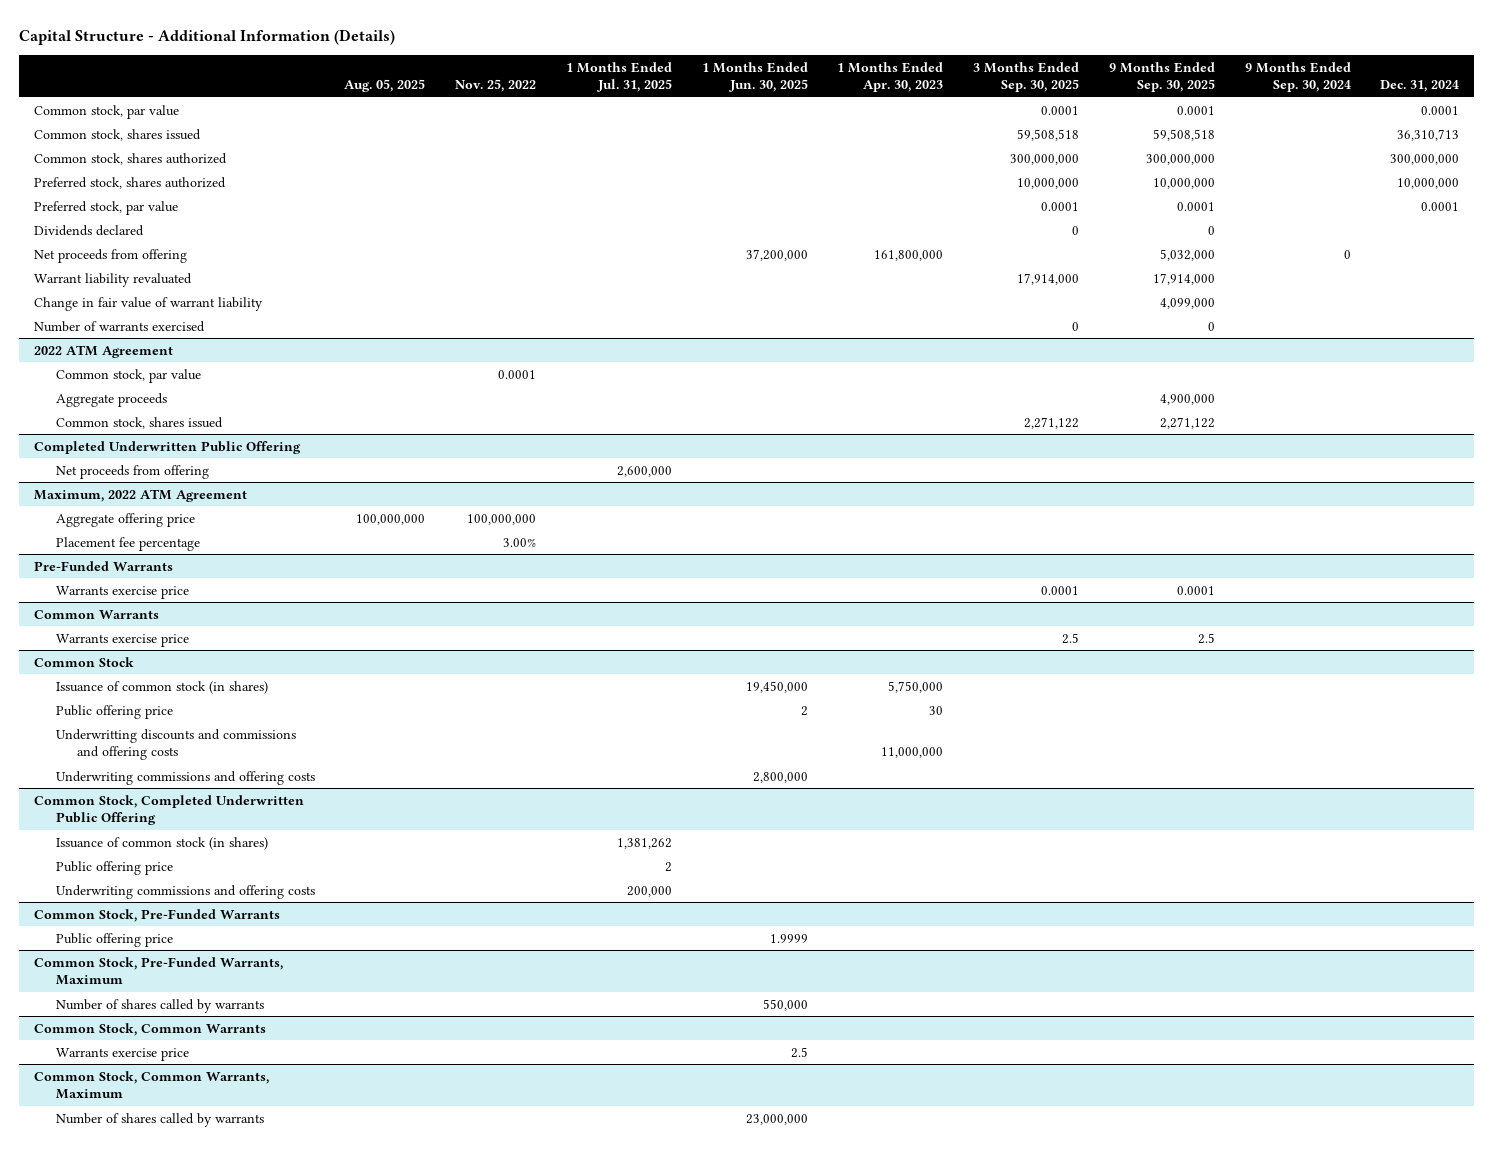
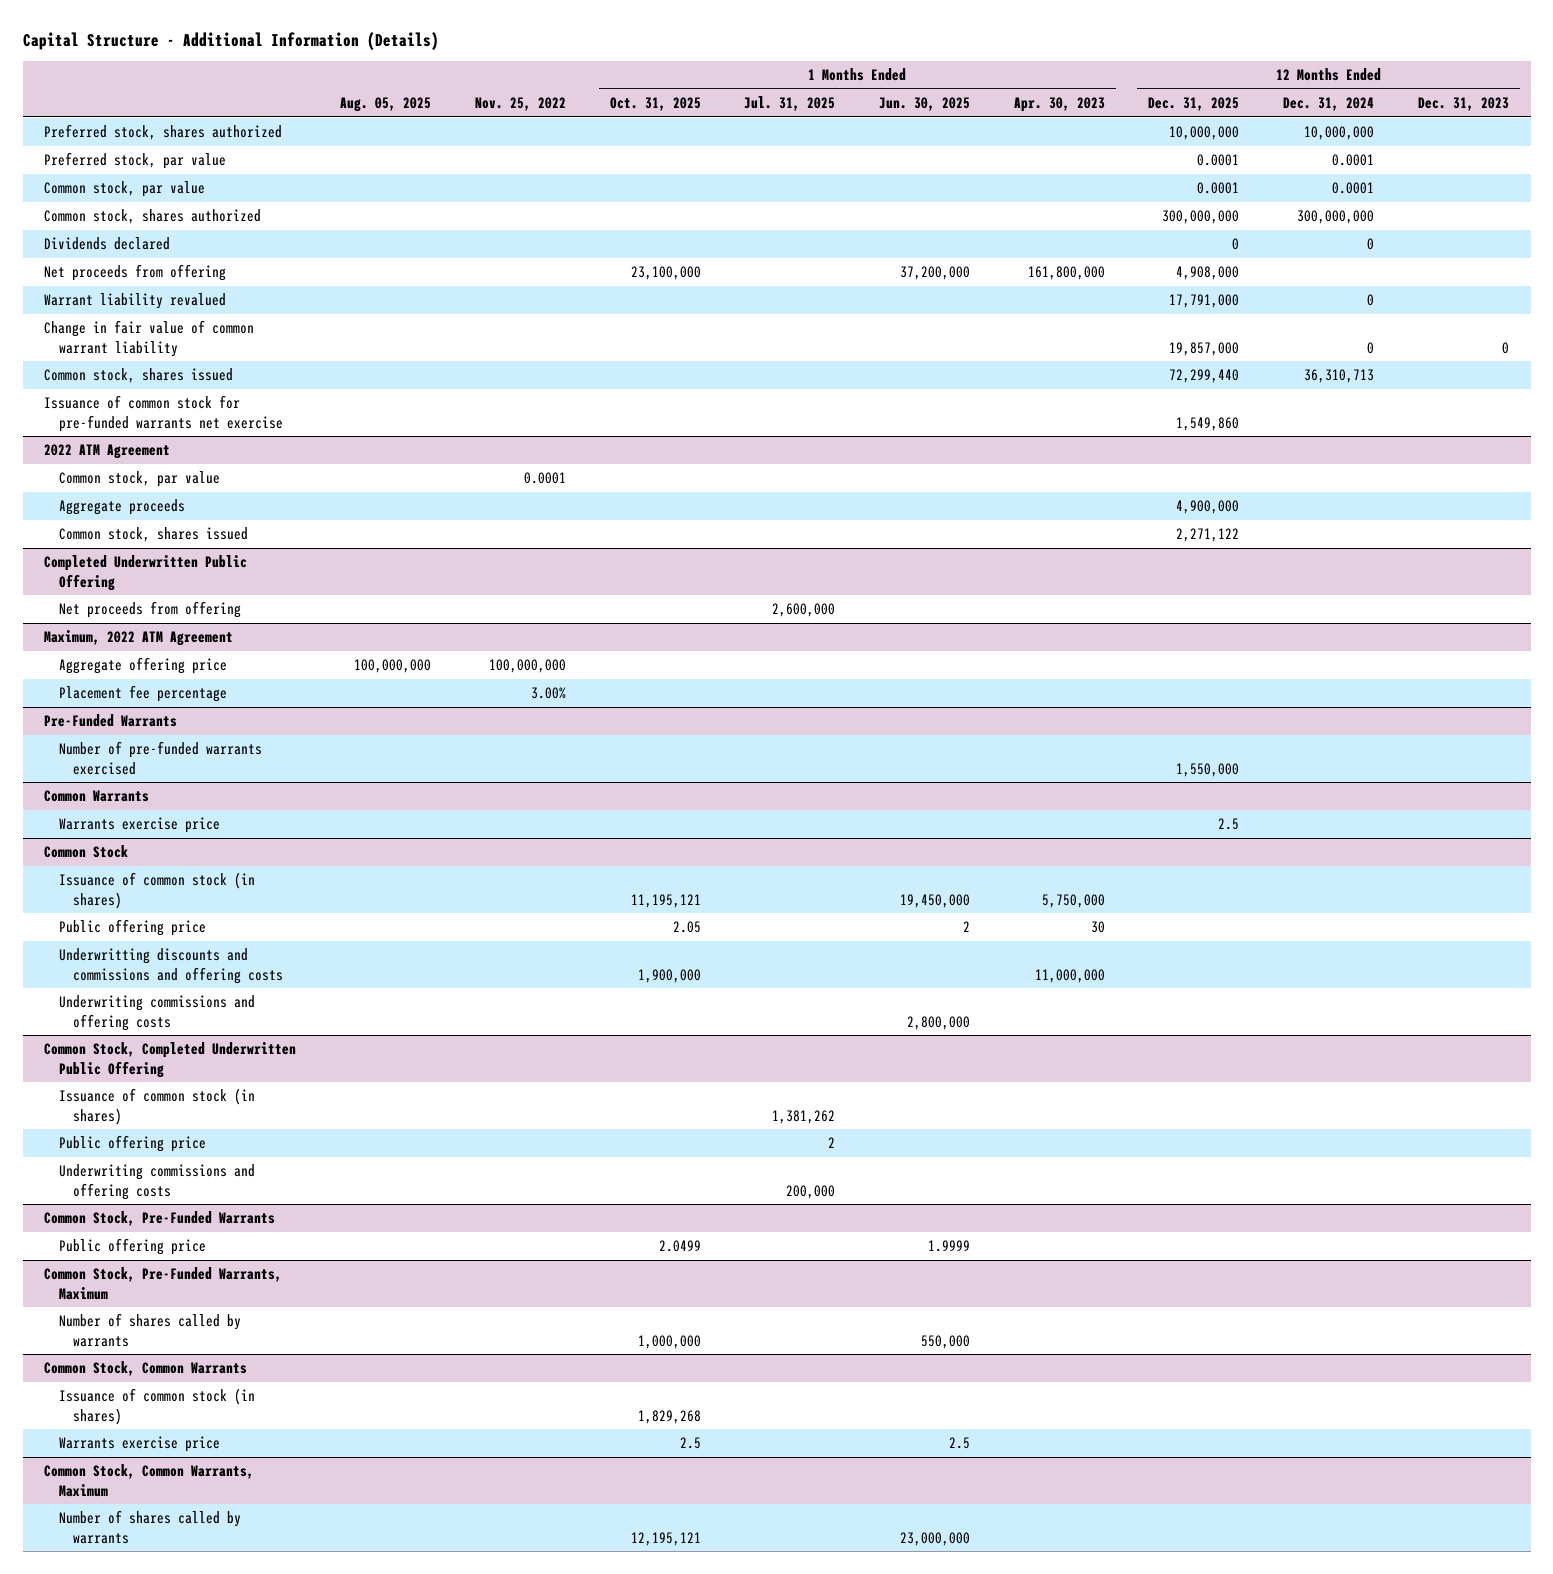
- | Aug. 05, 2025 | Nov. 25, 2022 | 1 Months Ended Jul. 31, 2025 | 1 Months Ended Jun. 30, 2025 | 1 Months Ended Apr. 30, 2023 | 3 Months Ended Sep. 30, 2025 | 9 Months Ended Sep. 30, 2025 | 9 Months Ended Sep. 30, 2024 | Dec. 31, 2024
+ | Aug. 05, 2025 | Nov. 25, 2022 | 1 Months Ended Oct. 31, 2025 | 1 Months Ended Jul. 31, 2025 | 1 Months Ended Jun. 30, 2025 | 1 Months Ended Apr. 30, 2023 | 12 Months Ended Dec. 31, 2025 | 12 Months Ended Dec. 31, 2024 | 12 Months Ended Dec. 31, 2023
moved down: Common stock, par value | | | | | | | 0.0001 | 0.0001 |
moved down: Common stock, shares authorized | | | | | | | 300,000,000 | 300,000,000 |
- Warrant liability revaluated | | | | | | 17,914,000 | 17,914,000 | |
- Change in fair value of warrant liability | | | | | | | 4,099,000 | |
- Number of warrants exercised | | | | | | 0 | 0 | |
+ Warrant liability revalued | | | | | | | 17,791,000 | 0 |
+ Change in fair value of common warrant liability | | | | | | | 19,857,000 | 0 | 0
moved down: Common stock, shares issued | | | | | | | 72,299,440 | 36,310,713 |
+ Issuance of common stock for pre-funded warrants net exercise | | | | | | | 1,549,860 | |
@ Pre-Funded Warrants
- Warrants exercise price | | | | | | 0.0001 | 0.0001 | |
+ Number of pre-funded warrants exercised | | | | | | | 1,550,000 | |
@ Common Stock, Common Warrants
+ Issuance of common stock (in shares) | | | 1,829,268 | | | | | |

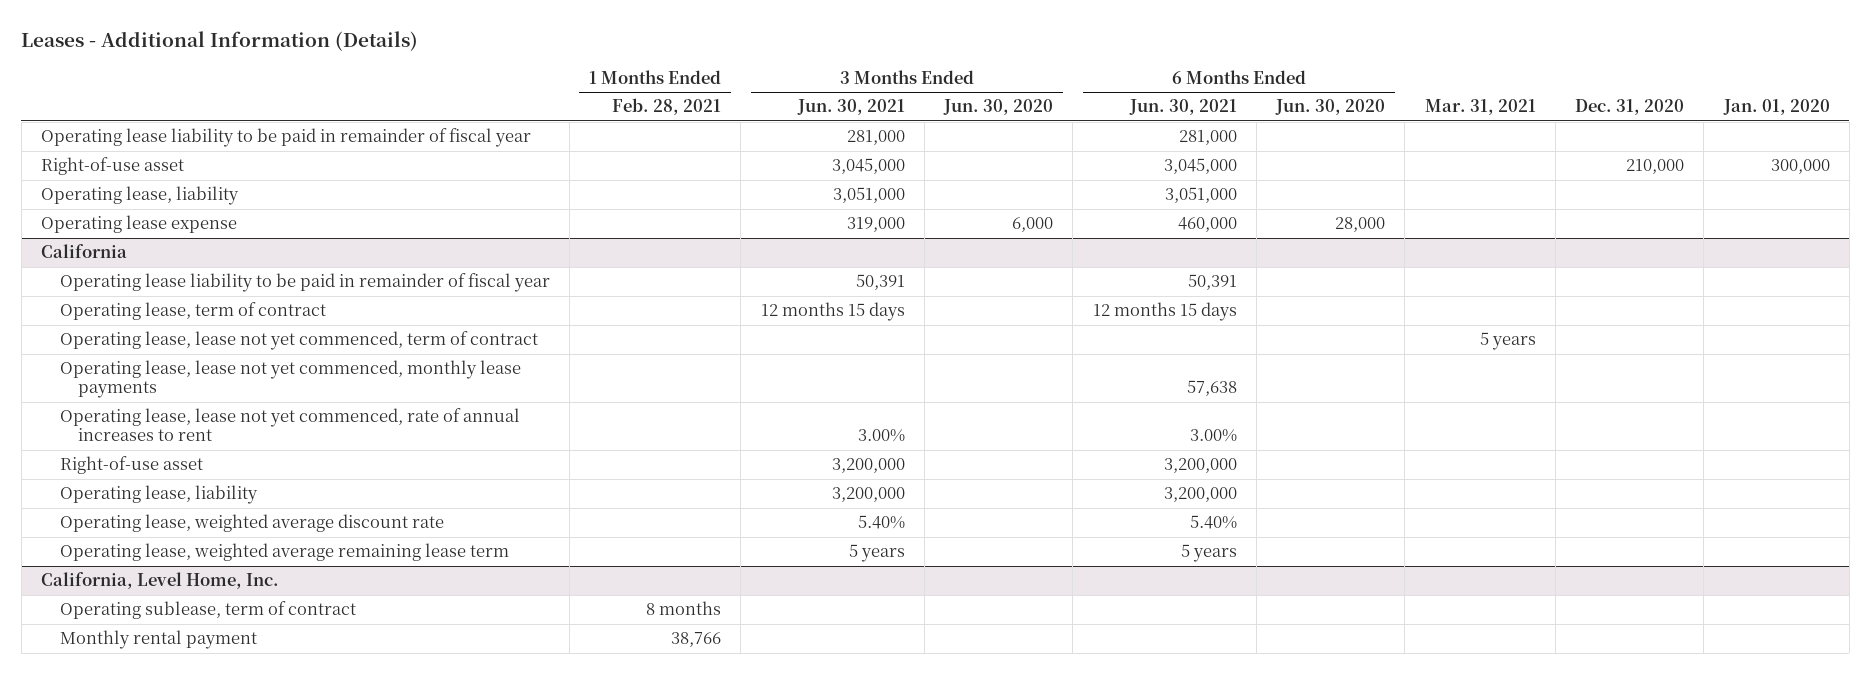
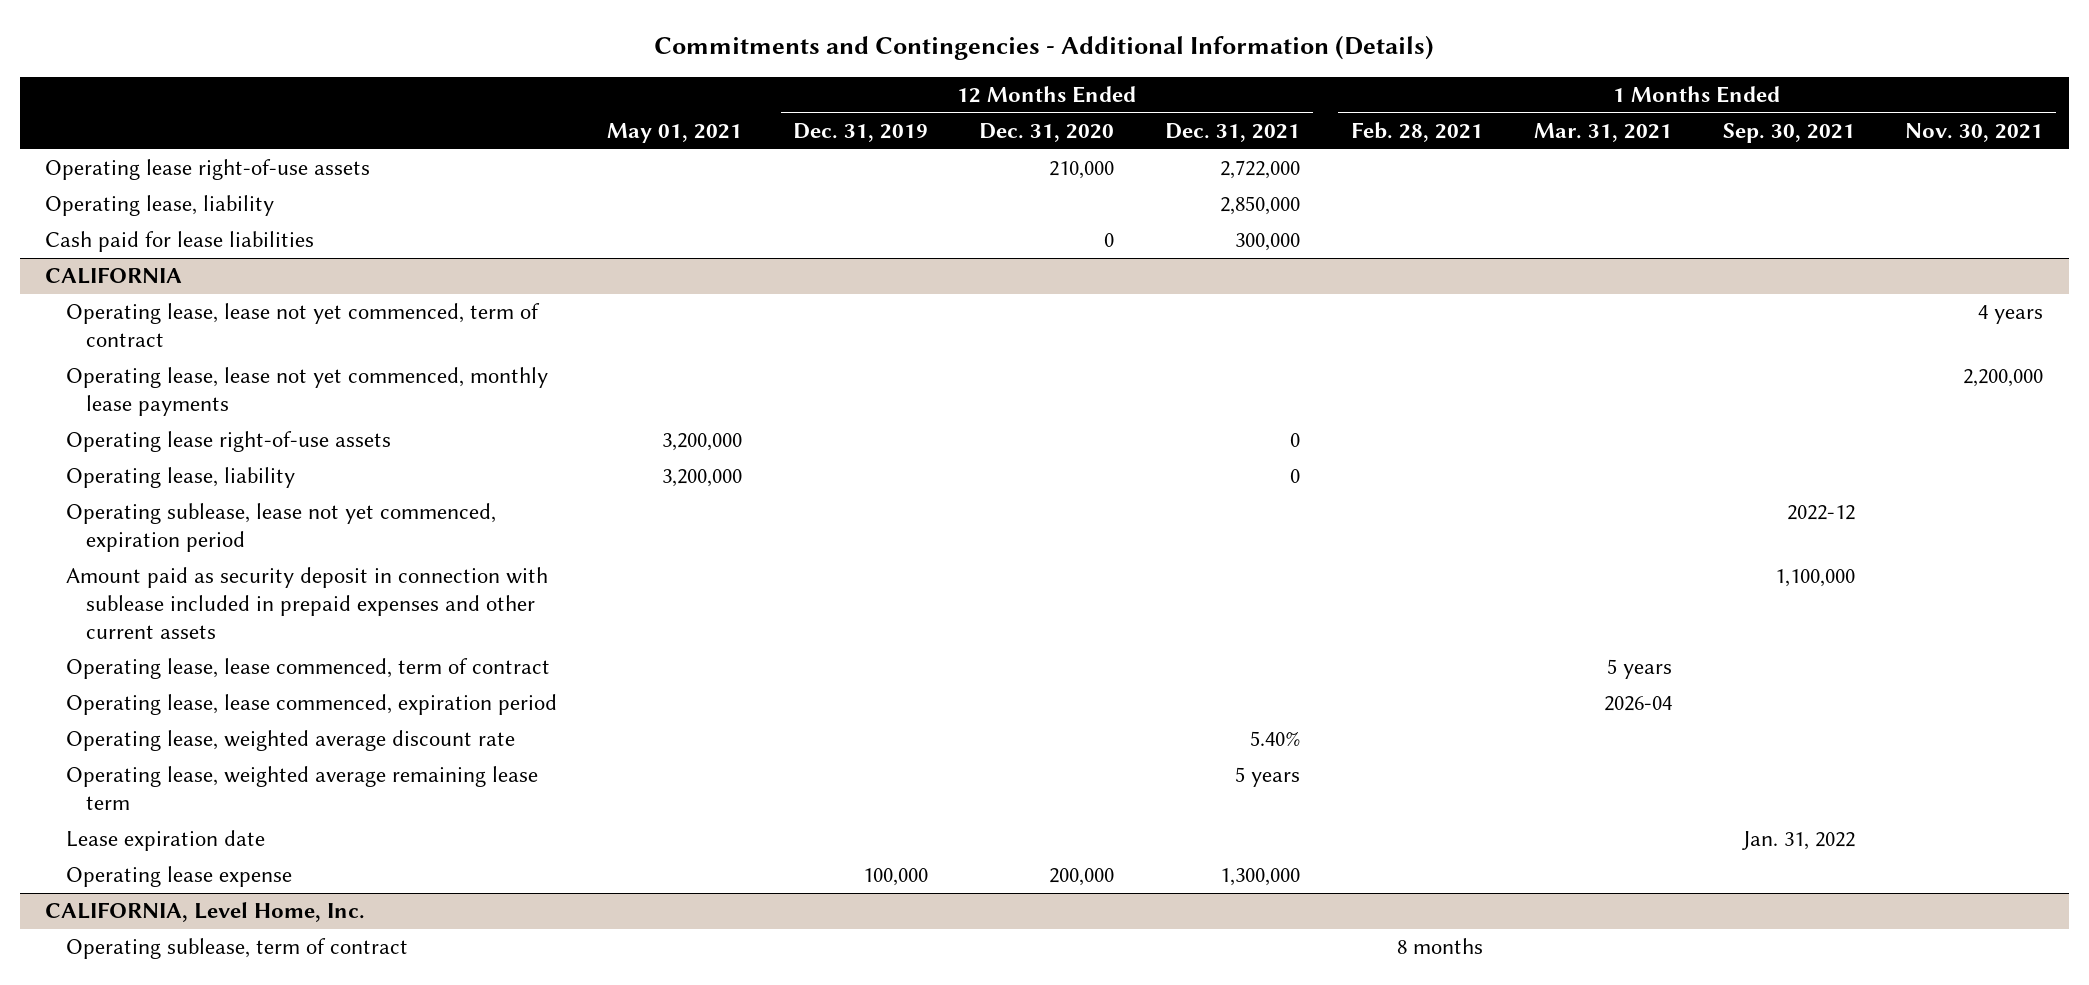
- Leases - Additional Information (Details)
+ Commitments and Contingencies - Additional Information (Details)
- | 1 Months Ended Feb. 28, 2021 | 3 Months Ended Jun. 30, 2021 | 3 Months Ended Jun. 30, 2020 | 6 Months Ended Jun. 30, 2021 | 6 Months Ended Jun. 30, 2020 | Mar. 31, 2021 | Dec. 31, 2020 | Jan. 01, 2020
+ | May 01, 2021 | 12 Months Ended Dec. 31, 2019 | 12 Months Ended Dec. 31, 2020 | 12 Months Ended Dec. 31, 2021 | 1 Months Ended Feb. 28, 2021 | 1 Months Ended Mar. 31, 2021 | 1 Months Ended Sep. 30, 2021 | 1 Months Ended Nov. 30, 2021
- Operating lease liability to be paid in remainder of fiscal year | | 281,000 | | 281,000 | | | |
- Right-of-use asset | | 3,045,000 | | 3,045,000 | | | 210,000 | 300,000
+ Operating lease right-of-use assets | | | 210,000 | 2,722,000 | | | |
- Operating lease expense | | 319,000 | 6,000 | 460,000 | 28,000 | | |
- California
- Operating lease liability to be paid in remainder of fiscal year | | 50,391 | | 50,391 | | | |
- Operating lease, term of contract | | 12 months 15 days | | 12 months 15 days | | | |
+ Cash paid for lease liabilities | | | 0 | 300,000 | | | |
+ CALIFORNIA
- Operating lease, lease not yet commenced, rate of annual increases to rent | | 3.00% | | 3.00% | | | |
- Right-of-use asset | | 3,200,000 | | 3,200,000 | | | |
+ Operating lease right-of-use assets | 3,200,000 | | | 0 | | | |
+ Operating sublease, lease not yet commenced, expiration period | | | | | | | 2022-12 |
+ Amount paid as security deposit in connection with sublease included in prepaid expenses and other current assets | | | | | | | 1,100,000 |
+ Operating lease, lease commenced, term of contract | | | | | | 5 years | |
+ Operating lease, lease commenced, expiration period | | | | | | 2026-04 | |
- California, Level Home, Inc.
+ Lease expiration date | | | | | | | Jan. 31, 2022 |
+ Operating lease expense | | 100,000 | 200,000 | 1,300,000 | | | |
+ CALIFORNIA, Level Home, Inc.
- Monthly rental payment | 38,766 | | | | | | |

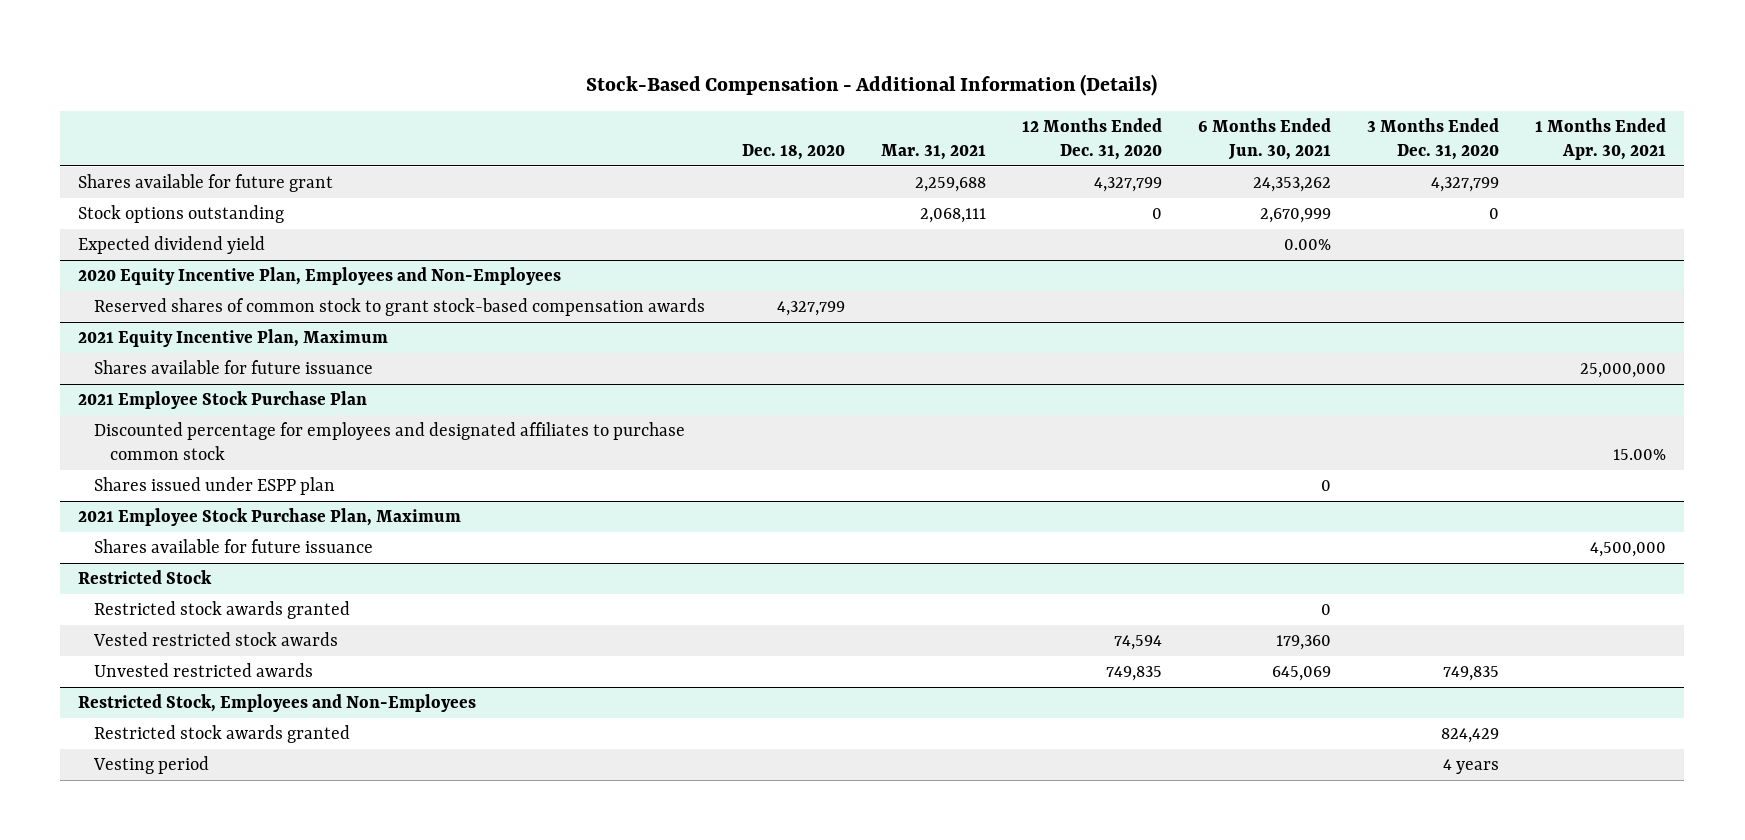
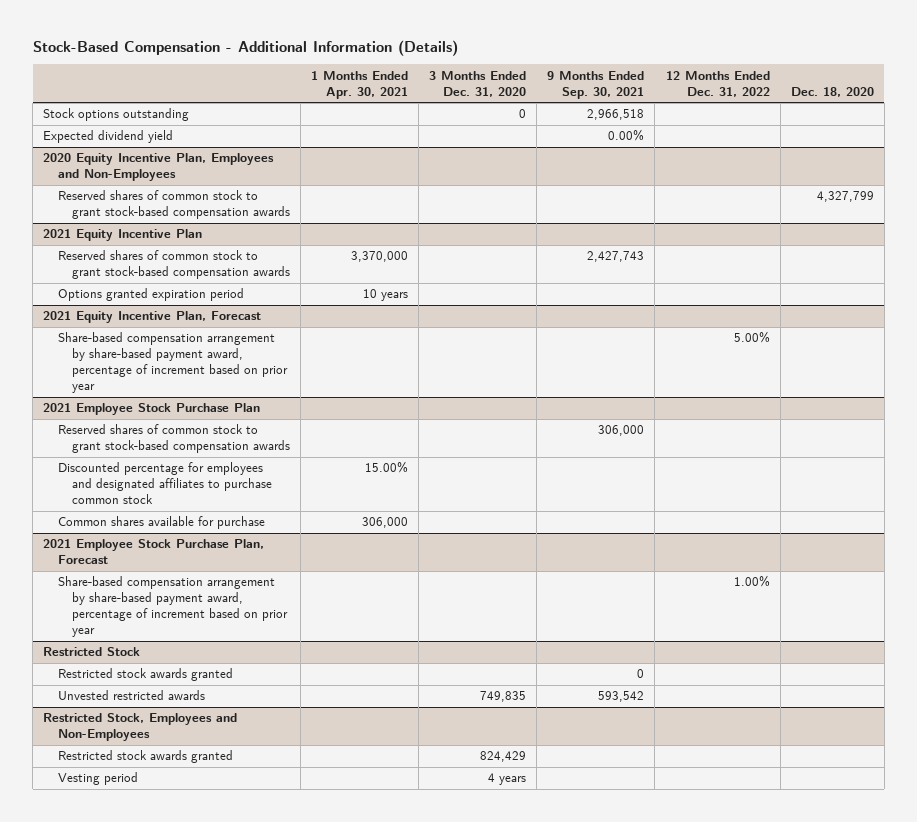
- | Dec. 18, 2020 | Mar. 31, 2021 | 12 Months Ended Dec. 31, 2020 | 6 Months Ended Jun. 30, 2021 | 3 Months Ended Dec. 31, 2020 | 1 Months Ended Apr. 30, 2021
+ | 1 Months Ended Apr. 30, 2021 | 3 Months Ended Dec. 31, 2020 | 9 Months Ended Sep. 30, 2021 | 12 Months Ended Dec. 31, 2022 | Dec. 18, 2020
- Shares available for future grant | | 2,259,688 | 4,327,799 | 24,353,262 | 4,327,799 |
- 2021 Equity Incentive Plan, Maximum
- Shares available for future issuance | | | | | | 25,000,000
+ 2021 Equity Incentive Plan
+ Reserved shares of common stock to grant stock-based compensation awards | 3,370,000 | | 2,427,743 | |
+ Options granted expiration period | 10 years | | | |
+ 2021 Equity Incentive Plan, Forecast
+ Share-based compensation arrangement by share-based payment award, percentage of increment based on prior year | | | | 5.00% |
@ 2021 Employee Stock Purchase Plan
+ Reserved shares of common stock to grant stock-based compensation awards | | | 306,000 | |
- Shares issued under ESPP plan | | | | 0 | |
- 2021 Employee Stock Purchase Plan, Maximum
- Shares available for future issuance | | | | | | 4,500,000
@ 2021 Employee Stock Purchase Plan
+ Common shares available for purchase | 306,000 | | | |
+ 2021 Employee Stock Purchase Plan, Forecast
+ Share-based compensation arrangement by share-based payment award, percentage of increment based on prior year | | | | 1.00% |
@ Restricted Stock
- Vested restricted stock awards | | | 74,594 | 179,360 | |

